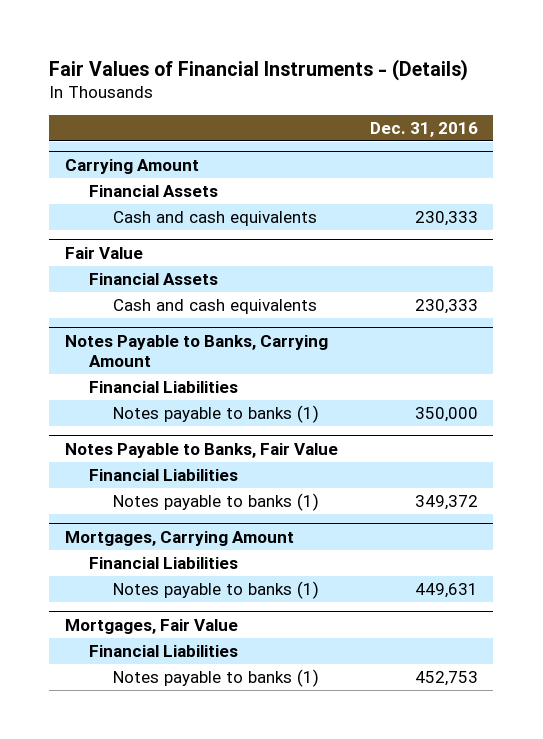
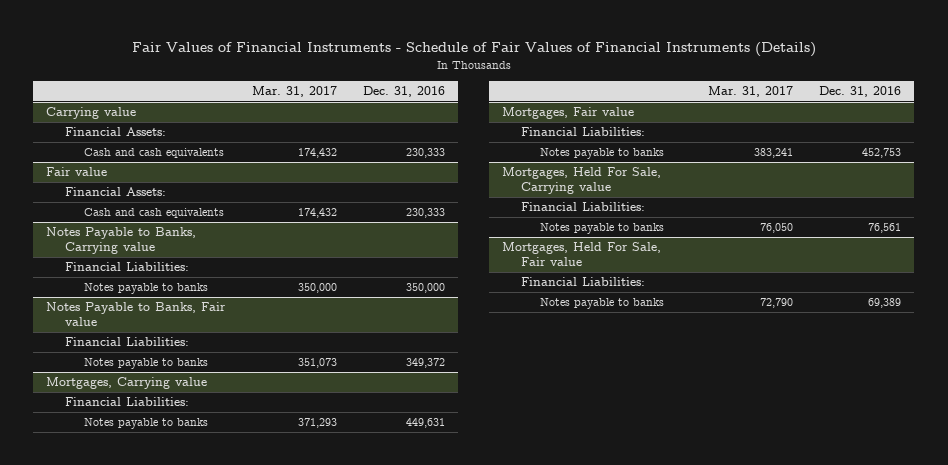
- Fair Values of Financial Instruments - (Details)
+ Fair Values of Financial Instruments - Schedule of Fair Values of Financial Instruments (Details)
- | Dec. 31, 2016
+ | Mar. 31, 2017 | Dec. 31, 2016
- Carrying Amount
- Financial Assets
+ Carrying value
+ Financial Assets:
- Fair Value
- Financial Assets
+ Fair value
+ Financial Assets:
- Notes Payable to Banks, Carrying Amount
- Financial Liabilities
- Notes payable to banks (1) | 350,000
- Notes Payable to Banks, Fair Value
- Financial Liabilities
- Notes payable to banks (1) | 349,372
- Mortgages, Carrying Amount
- Financial Liabilities
- Notes payable to banks (1) | 449,631
- Mortgages, Fair Value
- Financial Liabilities
- Notes payable to banks (1) | 452,753
+ Notes Payable to Banks, Carrying value
+ Financial Liabilities:
+ Notes payable to banks | 350,000 | 350,000
+ Notes Payable to Banks, Fair value
+ Financial Liabilities:
+ Notes payable to banks | 351,073 | 349,372
+ Mortgages, Carrying value
+ Financial Liabilities:
+ Notes payable to banks | 371,293 | 449,631
+ Mortgages, Fair value
+ Financial Liabilities:
+ Notes payable to banks | 383,241 | 452,753
+ Mortgages, Held For Sale, Carrying value
+ Financial Liabilities:
+ Notes payable to banks | 76,050 | 76,561
+ Mortgages, Held For Sale, Fair value
+ Financial Liabilities:
+ Notes payable to banks | 72,790 | 69,389

